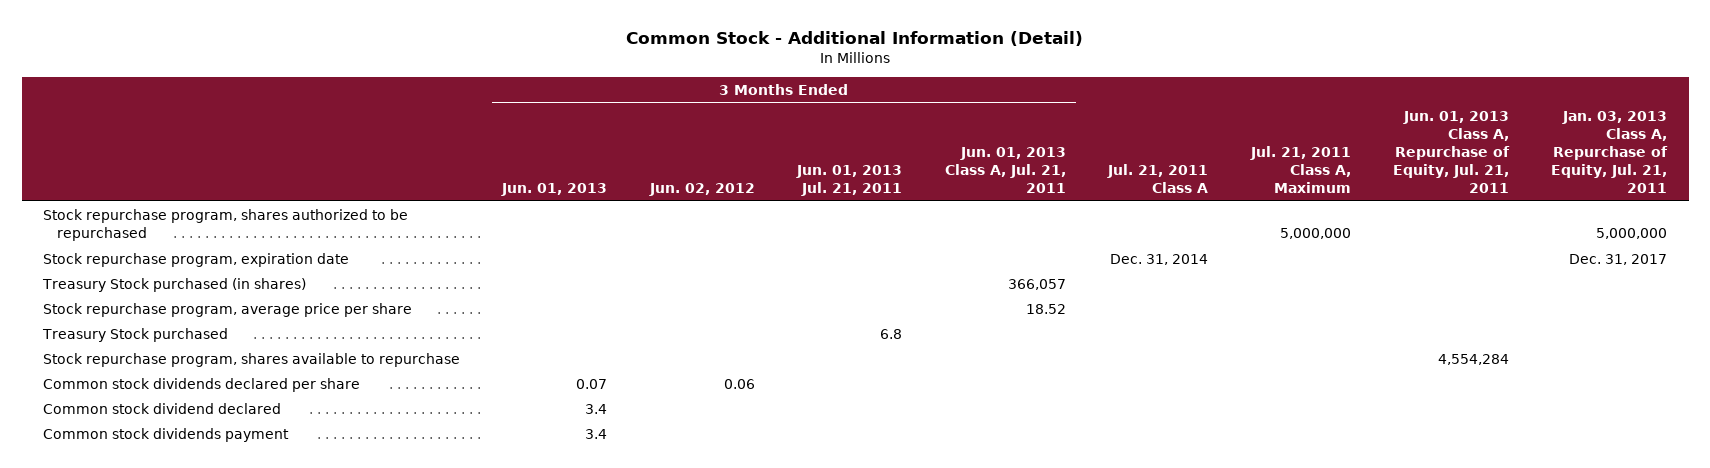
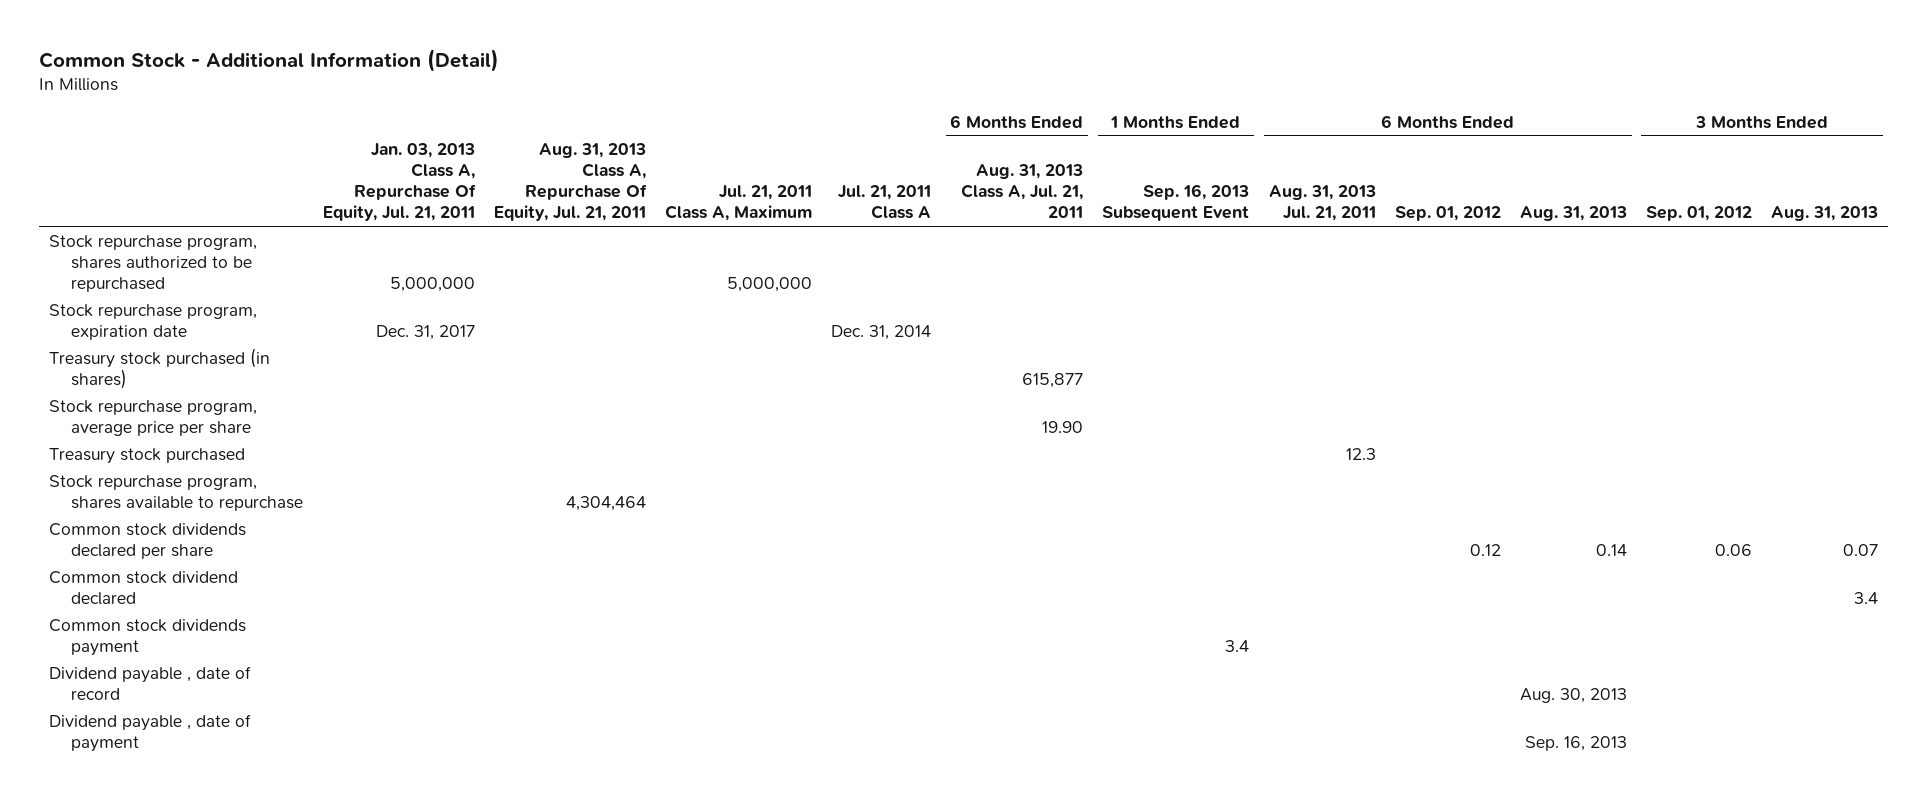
- | 3 Months Ended Jun. 01, 2013 | 3 Months Ended Jun. 02, 2012 | 3 Months Ended Jun. 01, 2013 Jul. 21, 2011 | 3 Months Ended Jun. 01, 2013 Class A, Jul. 21, 2011 | Jul. 21, 2011 Class A | Jul. 21, 2011 Class A, Maximum | Jun. 01, 2013 Class A, Repurchase of Equity, Jul. 21, 2011 | Jan. 03, 2013 Class A, Repurchase of Equity, Jul. 21, 2011
+ | Jan. 03, 2013 Class A, Repurchase Of Equity, Jul. 21, 2011 | Aug. 31, 2013 Class A, Repurchase Of Equity, Jul. 21, 2011 | Jul. 21, 2011 Class A, Maximum | Jul. 21, 2011 Class A | 6 Months Ended Aug. 31, 2013 Class A, Jul. 21, 2011 | 1 Months Ended Sep. 16, 2013 Subsequent Event | 6 Months Ended Aug. 31, 2013 Jul. 21, 2011 | 6 Months Ended Sep. 01, 2012 | 6 Months Ended Aug. 31, 2013 | 3 Months Ended Sep. 01, 2012 | 3 Months Ended Aug. 31, 2013
- Treasury Stock purchased (in shares) | | | | 366,057 | | | |
+ Treasury stock purchased (in shares) | | | | | 615,877 | | | | | |
- Treasury Stock purchased | | | 6.8 | | | | |
+ Treasury stock purchased | | | | | | | 12.3 | | | |
+ Dividend payable , date of record | | | | | | | | | Aug. 30, 2013 | |
+ Dividend payable , date of payment | | | | | | | | | Sep. 16, 2013 | |

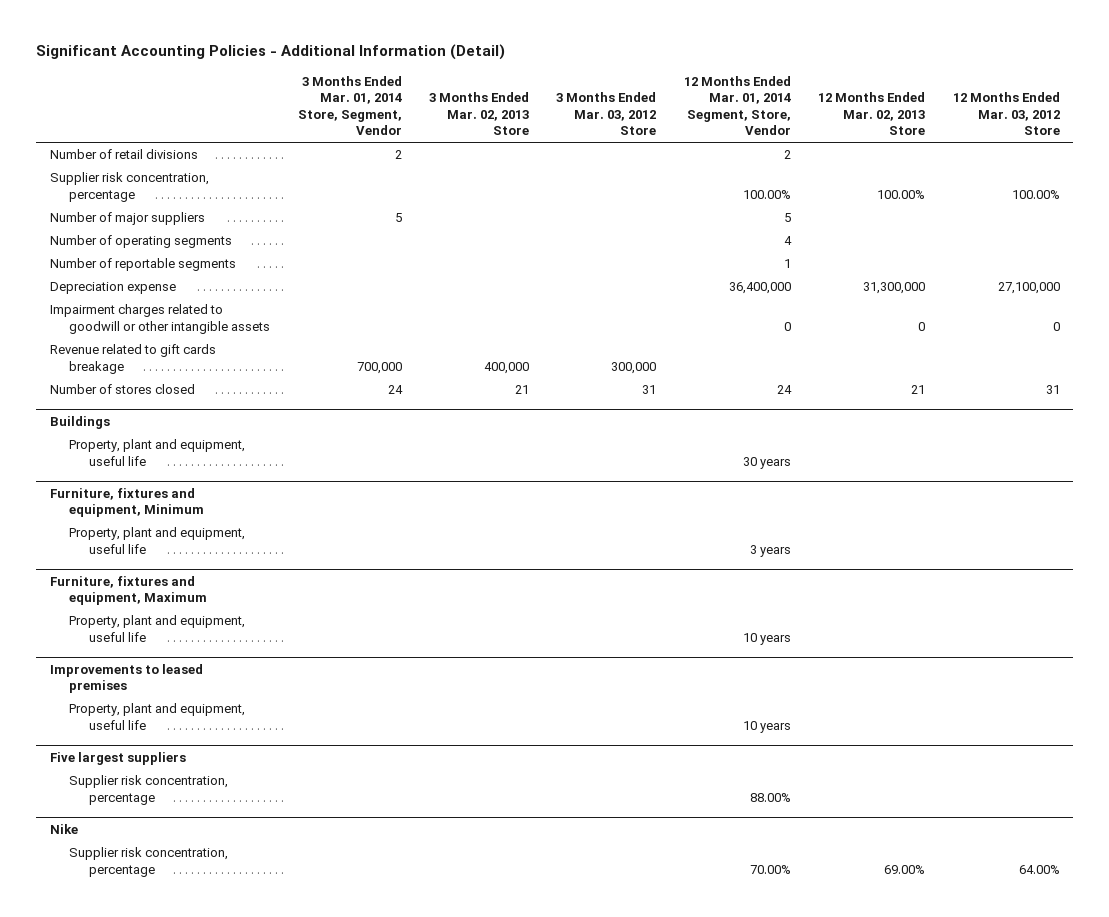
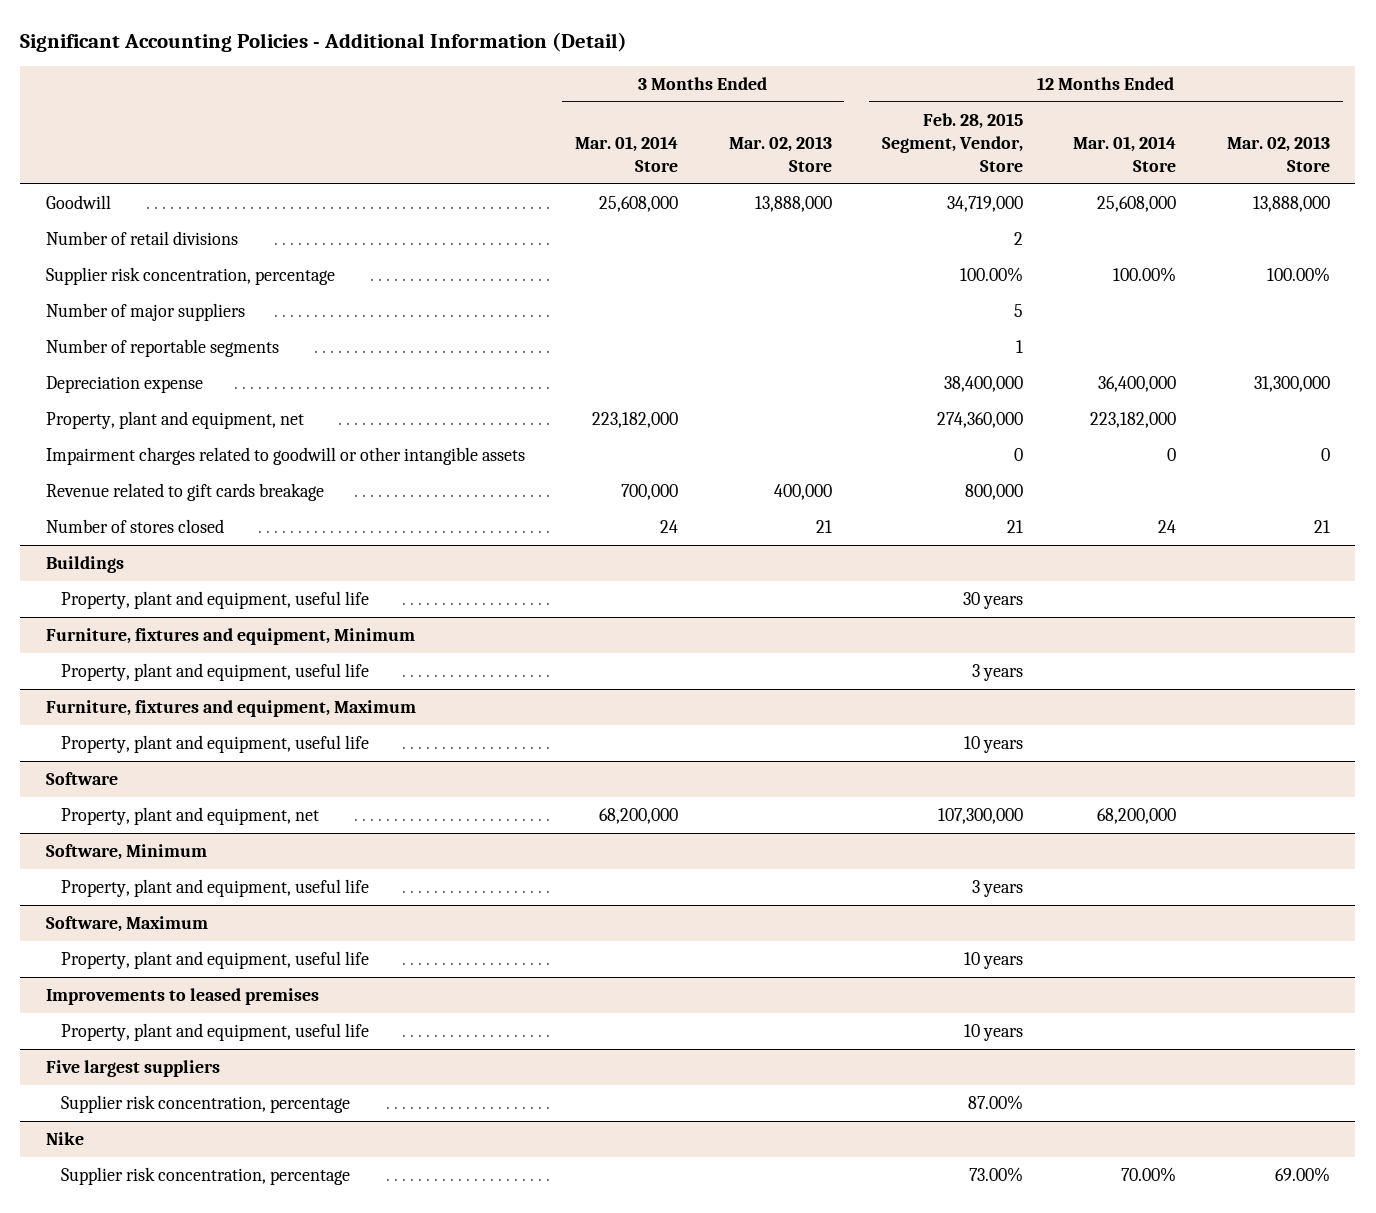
- | 3 Months Ended Mar. 01, 2014 Store, Segment, Vendor | 3 Months Ended Mar. 02, 2013 Store | 3 Months Ended Mar. 03, 2012 Store | 12 Months Ended Mar. 01, 2014 Segment, Store, Vendor | 12 Months Ended Mar. 02, 2013 Store | 12 Months Ended Mar. 03, 2012 Store
+ | 3 Months Ended Mar. 01, 2014 Store | 3 Months Ended Mar. 02, 2013 Store | 12 Months Ended Feb. 28, 2015 Segment, Vendor, Store | 12 Months Ended Mar. 01, 2014 Store | 12 Months Ended Mar. 02, 2013 Store
+ Goodwill | 25,608,000 | 13,888,000 | 34,719,000 | 25,608,000 | 13,888,000
- Number of operating segments | | | | 4 | |
+ Property, plant and equipment, net | 223,182,000 | | 274,360,000 | 223,182,000 |
+ Software
+ Property, plant and equipment, net | 68,200,000 | | 107,300,000 | 68,200,000 |
+ Software, Minimum
+ Property, plant and equipment, useful life | | | 3 years | |
+ Software, Maximum
+ Property, plant and equipment, useful life | | | 10 years | |

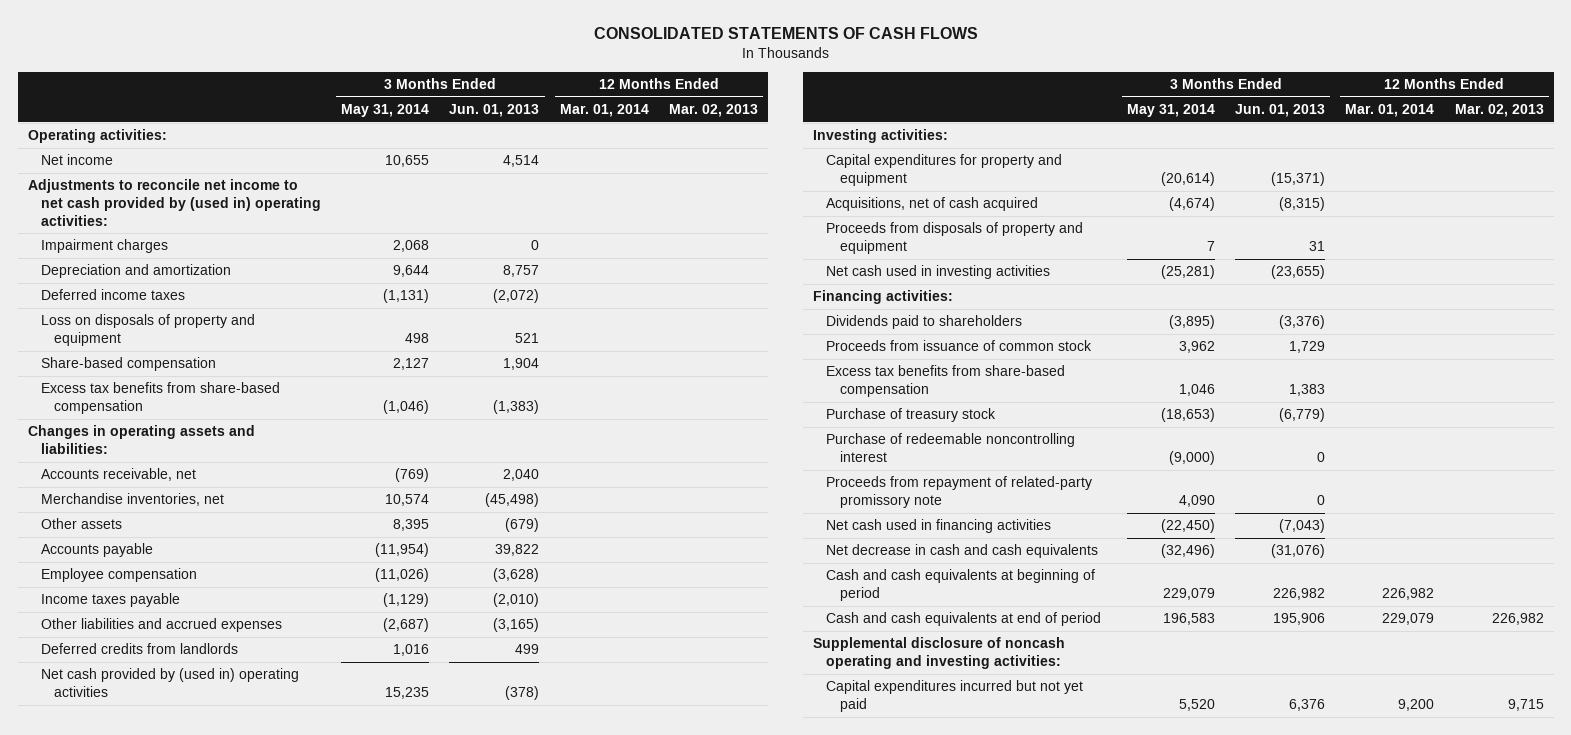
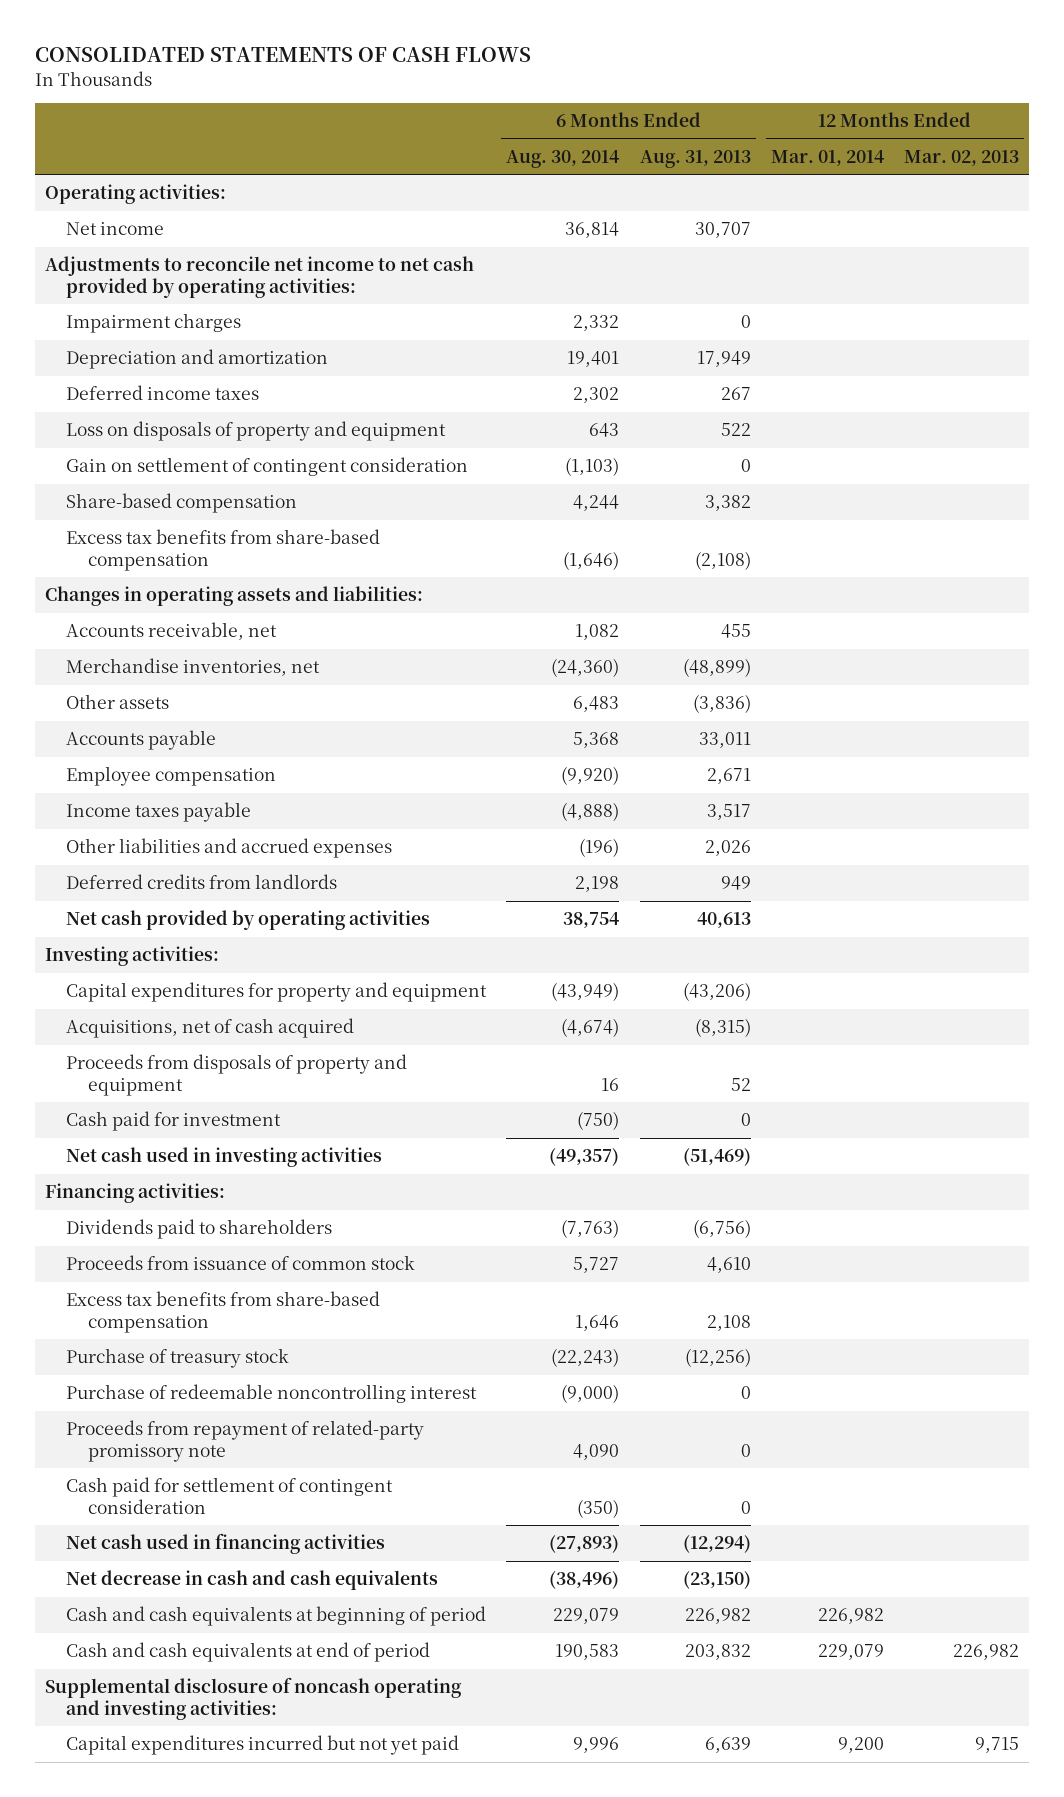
- | 3 Months Ended May 31, 2014 | 3 Months Ended Jun. 01, 2013 | 12 Months Ended Mar. 01, 2014 | 12 Months Ended Mar. 02, 2013
+ | 6 Months Ended Aug. 30, 2014 | 6 Months Ended Aug. 31, 2013 | 12 Months Ended Mar. 01, 2014 | 12 Months Ended Mar. 02, 2013
- Adjustments to reconcile net income to net cash provided by (used in) operating activities:
+ Adjustments to reconcile net income to net cash provided by operating activities:
+ Gain on settlement of contingent consideration | (1,103) | 0 | |
- Net cash provided by (used in) operating activities | 15,235 | (378) | |
+ Net cash provided by operating activities | 38,754 | 40,613 | |
+ Cash paid for investment | (750) | 0 | |
+ Cash paid for settlement of contingent consideration | (350) | 0 | |

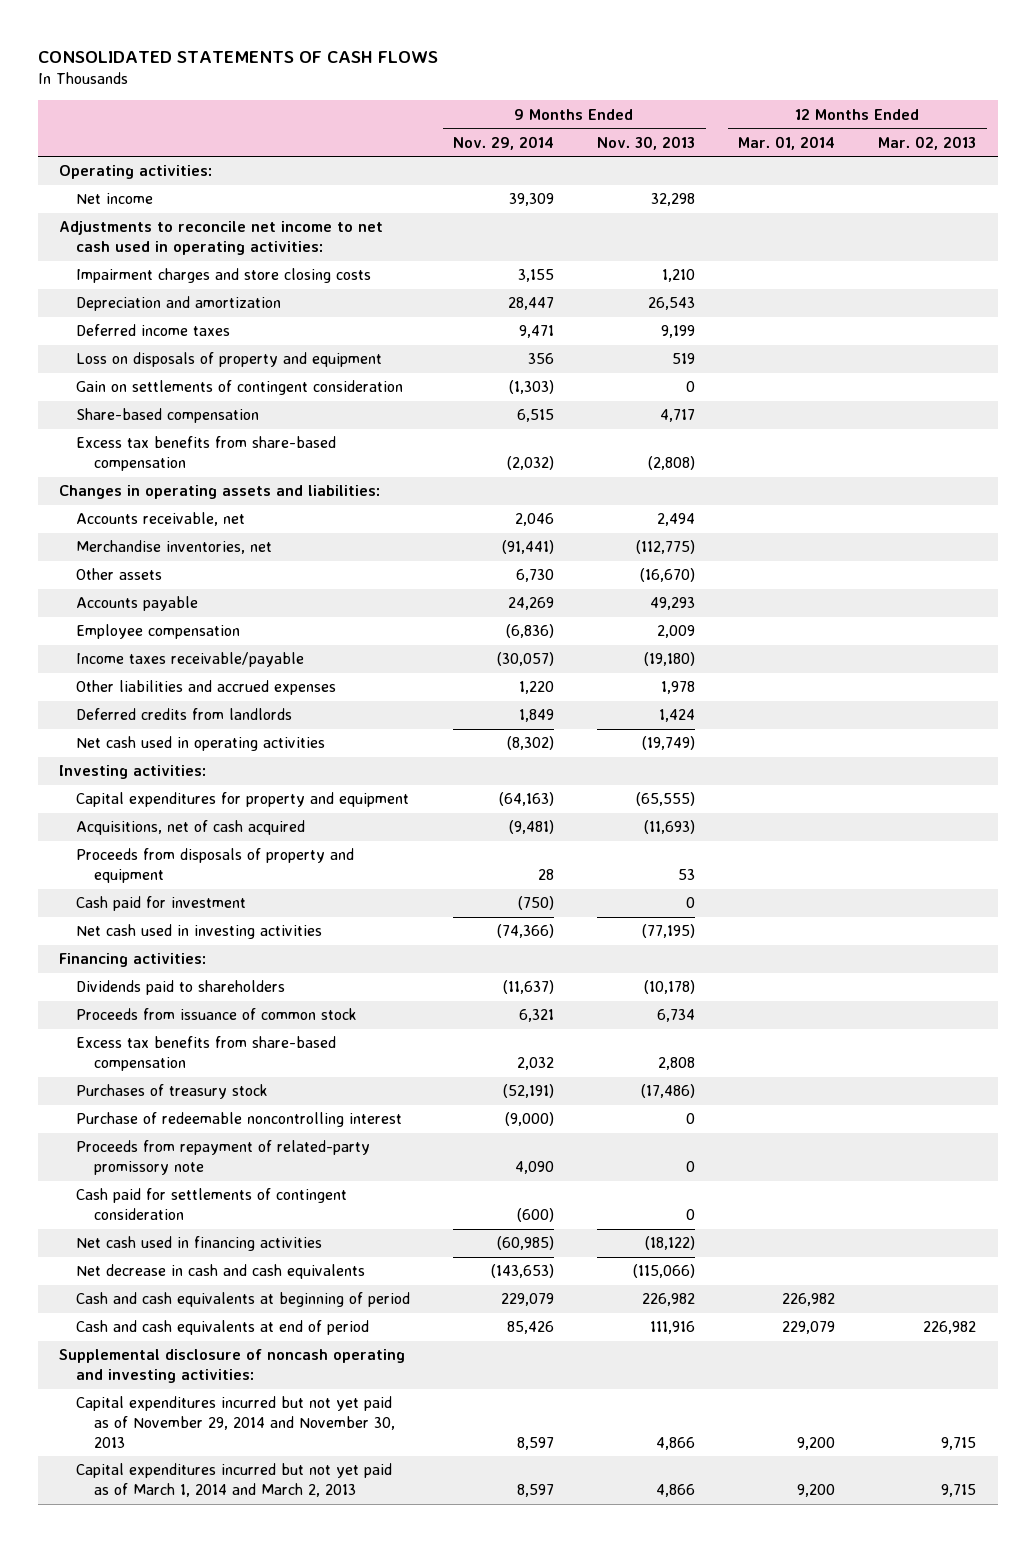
- | 6 Months Ended Aug. 30, 2014 | 6 Months Ended Aug. 31, 2013 | 12 Months Ended Mar. 01, 2014 | 12 Months Ended Mar. 02, 2013
+ | 9 Months Ended Nov. 29, 2014 | 9 Months Ended Nov. 30, 2013 | 12 Months Ended Mar. 01, 2014 | 12 Months Ended Mar. 02, 2013
- Adjustments to reconcile net income to net cash provided by operating activities:
- Impairment charges | 2,332 | 0 | |
+ Adjustments to reconcile net income to net cash used in operating activities:
+ Impairment charges and store closing costs | 3,155 | 1,210 | |
- Gain on settlement of contingent consideration | (1,103) | 0 | |
+ Gain on settlements of contingent consideration | (1,303) | 0 | |
- Income taxes payable | (4,888) | 3,517 | |
+ Income taxes receivable/payable | (30,057) | (19,180) | |
- Net cash provided by operating activities | 38,754 | 40,613 | |
+ Net cash used in operating activities | (8,302) | (19,749) | |
- Purchase of treasury stock | (22,243) | (12,256) | |
+ Purchases of treasury stock | (52,191) | (17,486) | |
- Cash paid for settlement of contingent consideration | (350) | 0 | |
+ Cash paid for settlements of contingent consideration | (600) | 0 | |
- Capital expenditures incurred but not yet paid | 9,996 | 6,639 | 9,200 | 9,715
+ Capital expenditures incurred but not yet paid as of November 29, 2014 and November 30, 2013 | 8,597 | 4,866 | 9,200 | 9,715
+ Capital expenditures incurred but not yet paid as of March 1, 2014 and March 2, 2013 | 8,597 | 4,866 | 9,200 | 9,715

